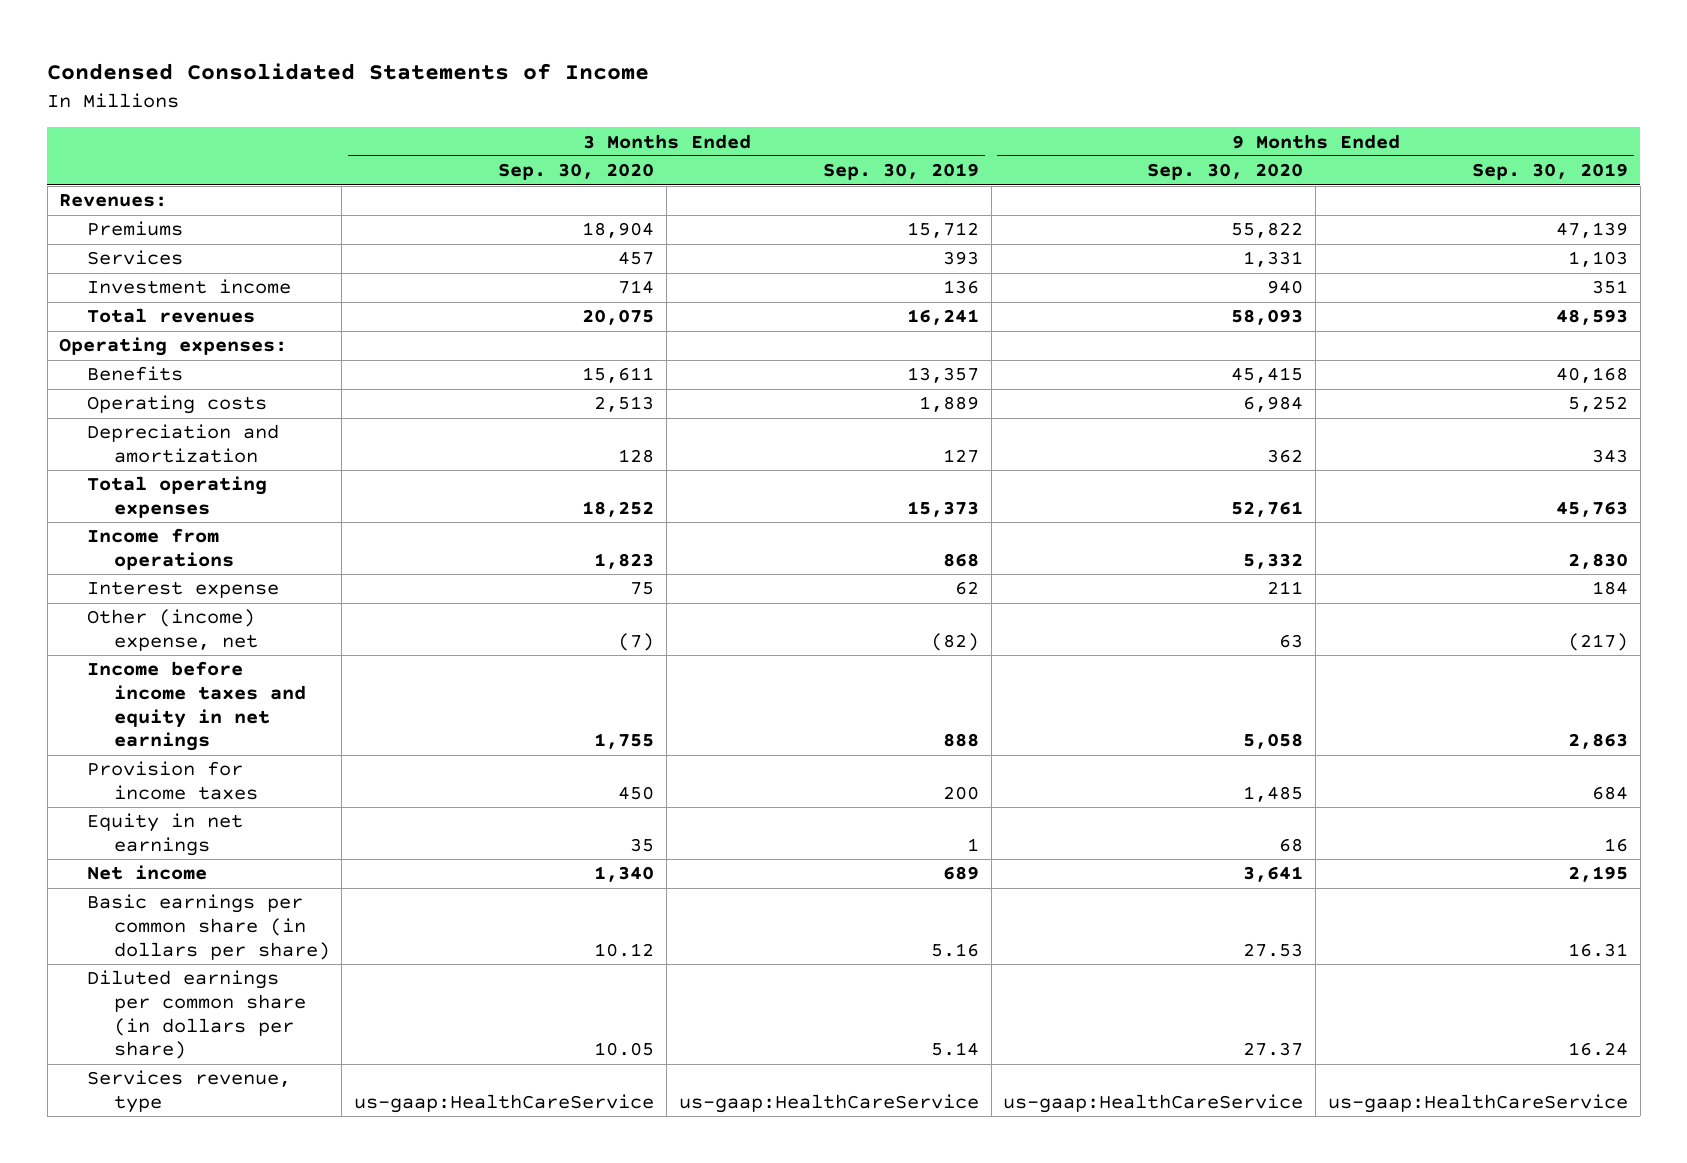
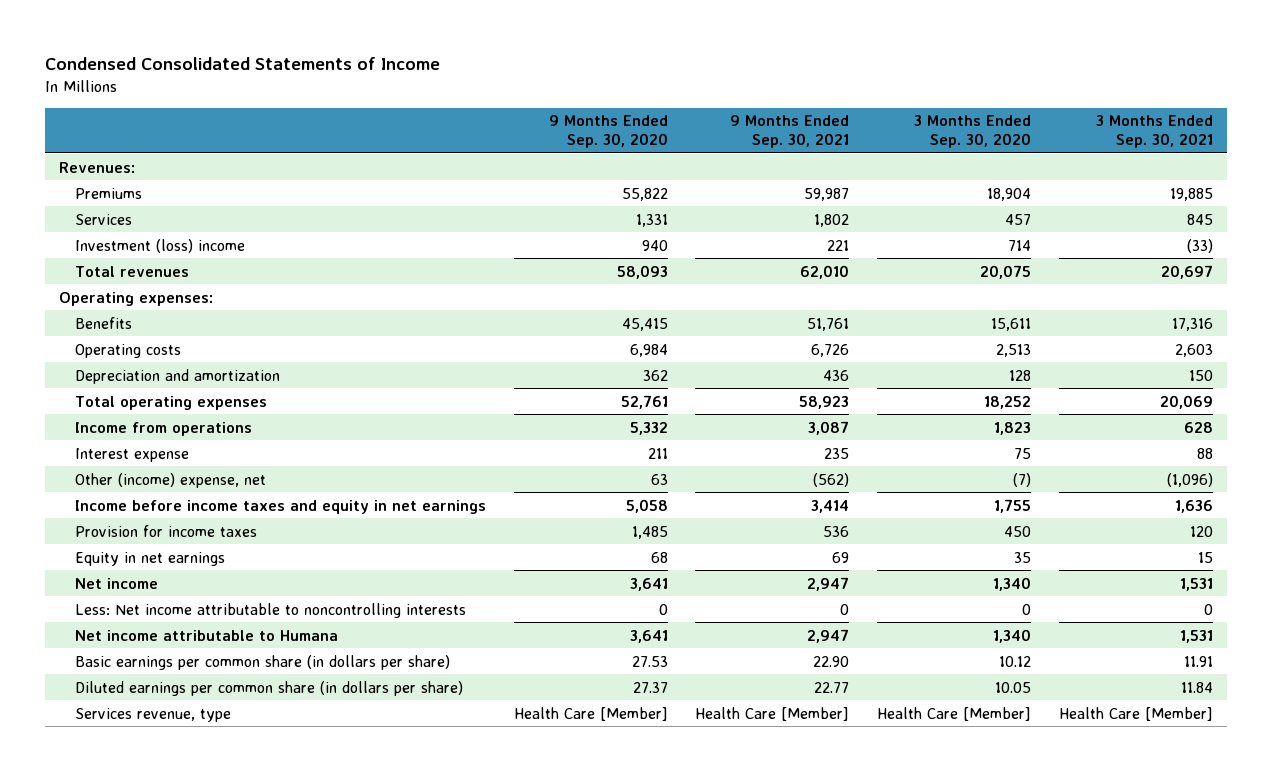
- | 3 Months Ended Sep. 30, 2020 | 3 Months Ended Sep. 30, 2019 | 9 Months Ended Sep. 30, 2020 | 9 Months Ended Sep. 30, 2019
+ | 9 Months Ended Sep. 30, 2020 | 9 Months Ended Sep. 30, 2021 | 3 Months Ended Sep. 30, 2020 | 3 Months Ended Sep. 30, 2021
- Investment income | 714 | 136 | 940 | 351
+ Investment (loss) income | 940 | 221 | 714 | (33)
+ Less: Net income attributable to noncontrolling interests | 0 | 0 | 0 | 0
+ Net income attributable to Humana | 3,641 | 2,947 | 1,340 | 1,531
- Services revenue, type | us-gaap:HealthCareService | us-gaap:HealthCareService | us-gaap:HealthCareService | us-gaap:HealthCareService
+ Services revenue, type | Health Care [Member] | Health Care [Member] | Health Care [Member] | Health Care [Member]

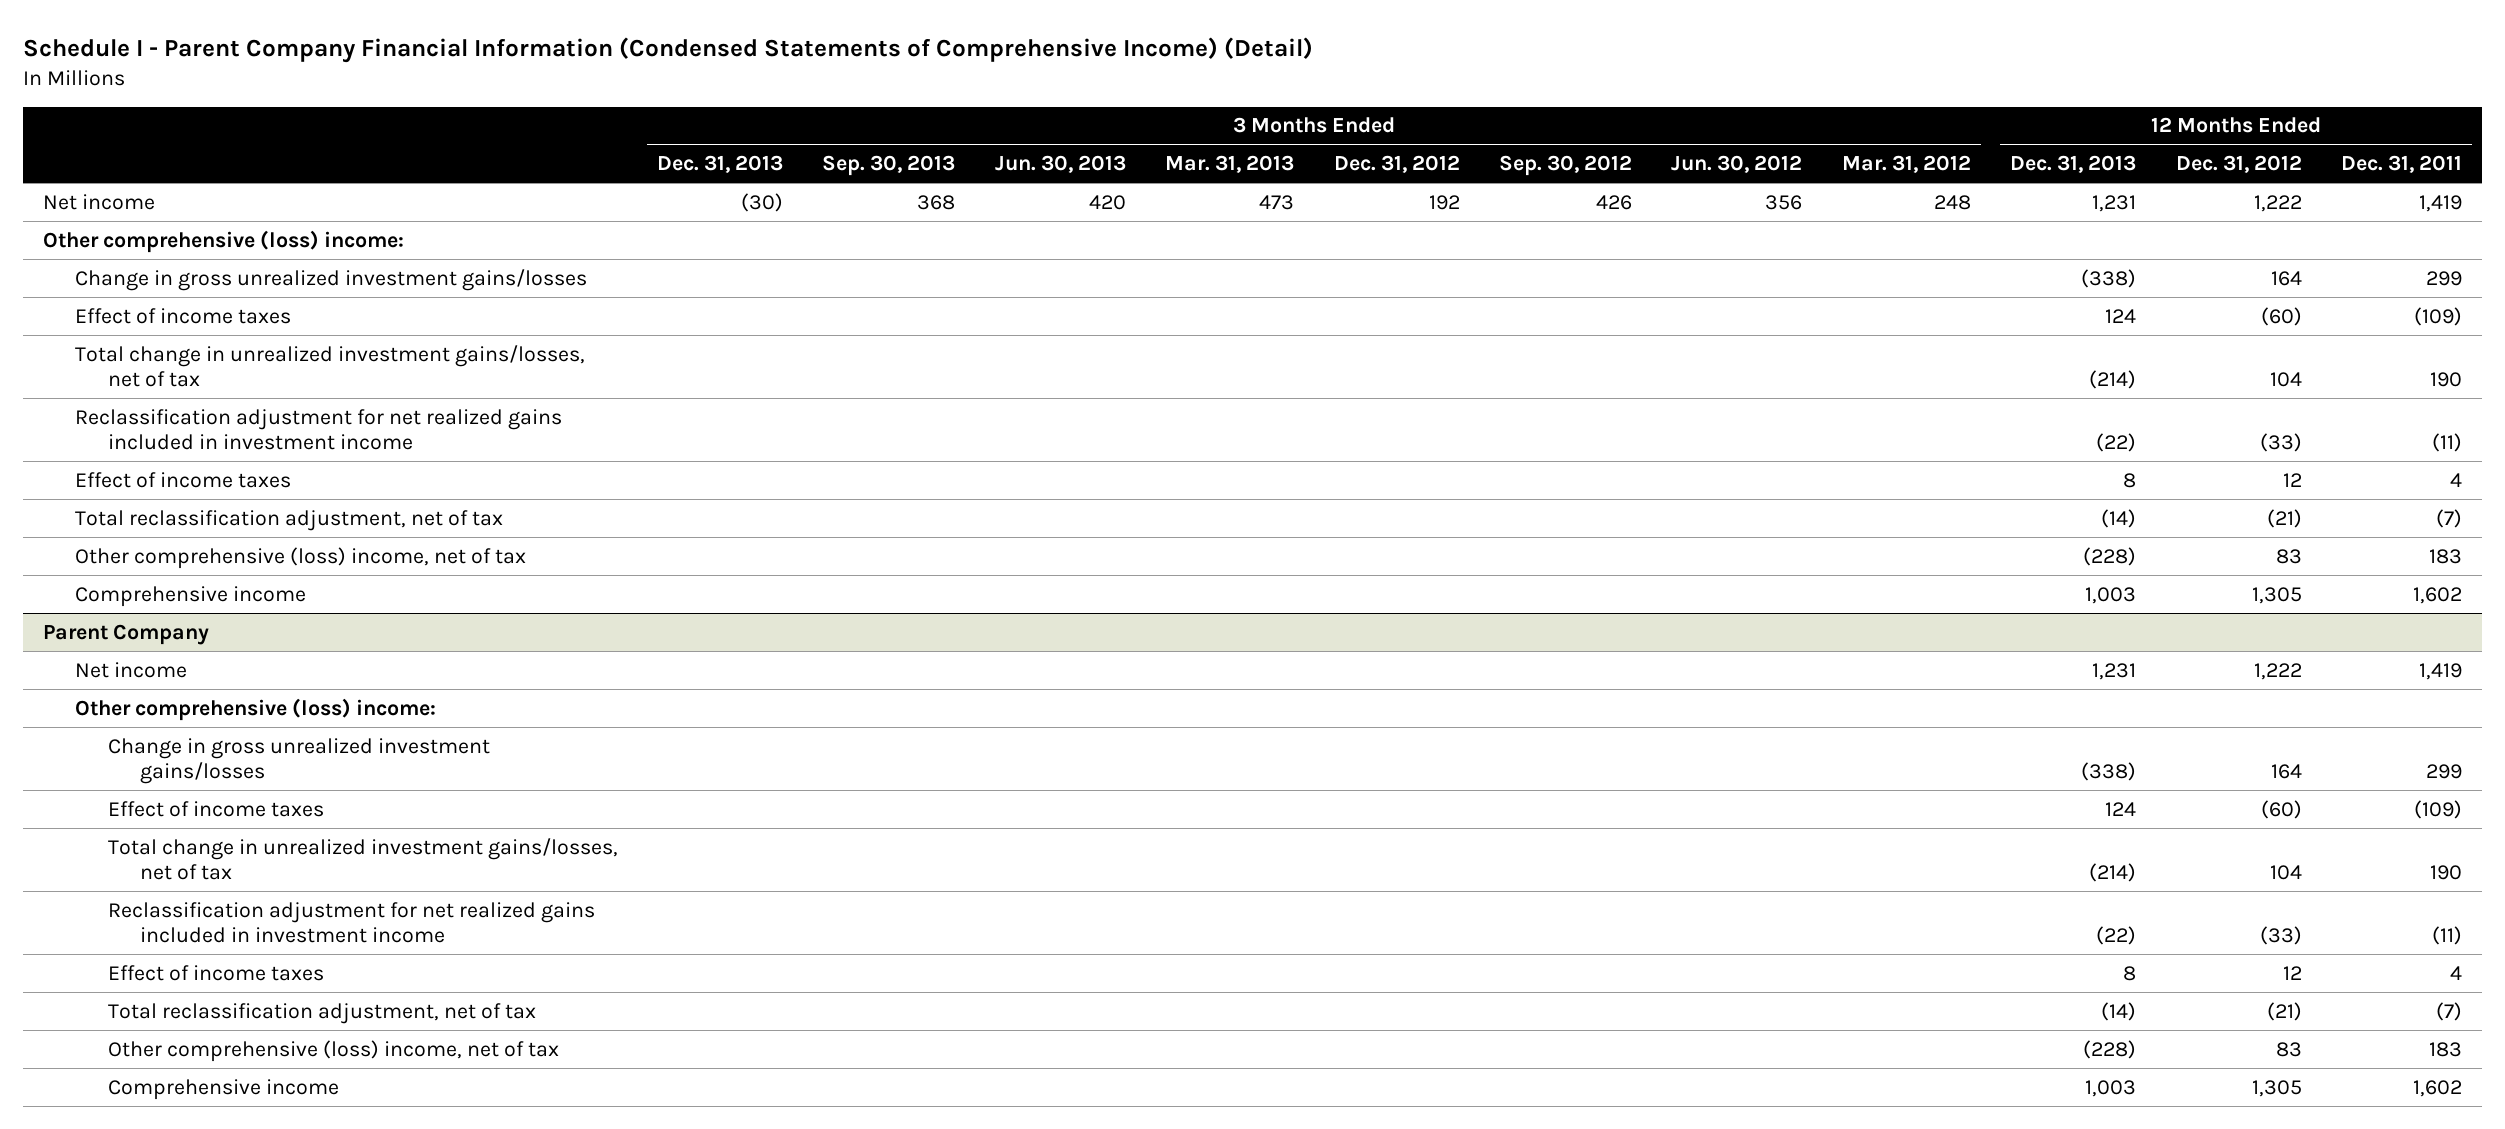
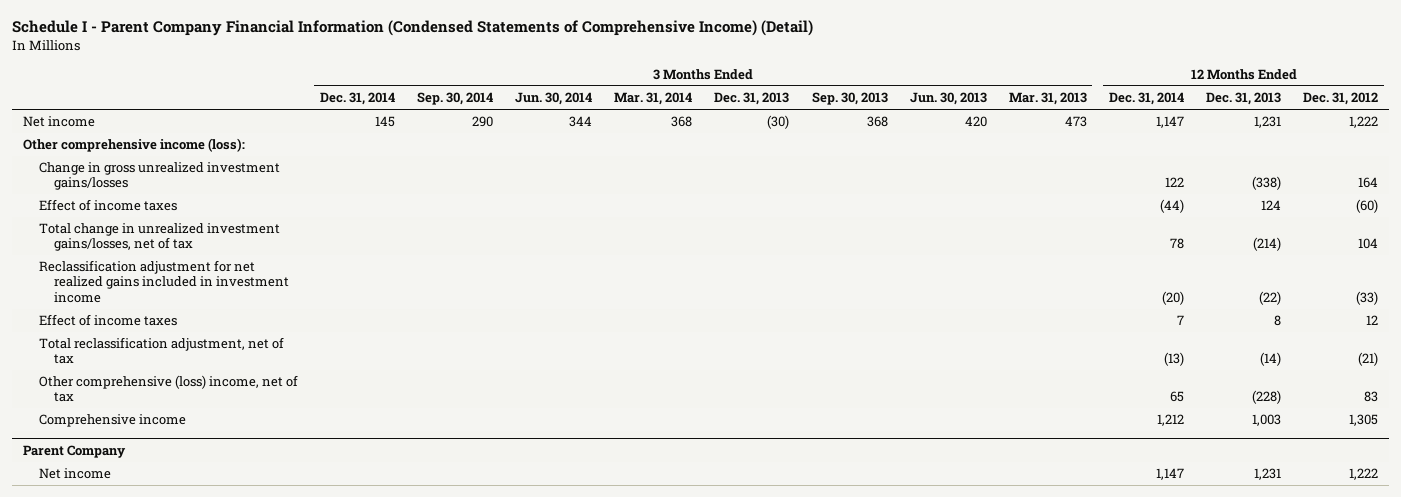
- | 3 Months Ended Dec. 31, 2013 | 3 Months Ended Sep. 30, 2013 | 3 Months Ended Jun. 30, 2013 | 3 Months Ended Mar. 31, 2013 | 3 Months Ended Dec. 31, 2012 | 3 Months Ended Sep. 30, 2012 | 3 Months Ended Jun. 30, 2012 | 3 Months Ended Mar. 31, 2012 | 12 Months Ended Dec. 31, 2013 | 12 Months Ended Dec. 31, 2012 | 12 Months Ended Dec. 31, 2011
+ | 3 Months Ended Dec. 31, 2014 | 3 Months Ended Sep. 30, 2014 | 3 Months Ended Jun. 30, 2014 | 3 Months Ended Mar. 31, 2014 | 3 Months Ended Dec. 31, 2013 | 3 Months Ended Sep. 30, 2013 | 3 Months Ended Jun. 30, 2013 | 3 Months Ended Mar. 31, 2013 | 12 Months Ended Dec. 31, 2014 | 12 Months Ended Dec. 31, 2013 | 12 Months Ended Dec. 31, 2012
- Other comprehensive (loss) income:
+ Other comprehensive income (loss):
@ Parent Company
- Other comprehensive (loss) income:
- Change in gross unrealized investment gains/losses | | | | | | | | | (338) | 164 | 299
- Effect of income taxes | | | | | | | | | 124 | (60) | (109)
- Total change in unrealized investment gains/losses, net of tax | | | | | | | | | (214) | 104 | 190
- Reclassification adjustment for net realized gains included in investment income | | | | | | | | | (22) | (33) | (11)
- Effect of income taxes | | | | | | | | | 8 | 12 | 4
- Total reclassification adjustment, net of tax | | | | | | | | | (14) | (21) | (7)
- Other comprehensive (loss) income, net of tax | | | | | | | | | (228) | 83 | 183
- Comprehensive income | | | | | | | | | 1,003 | 1,305 | 1,602

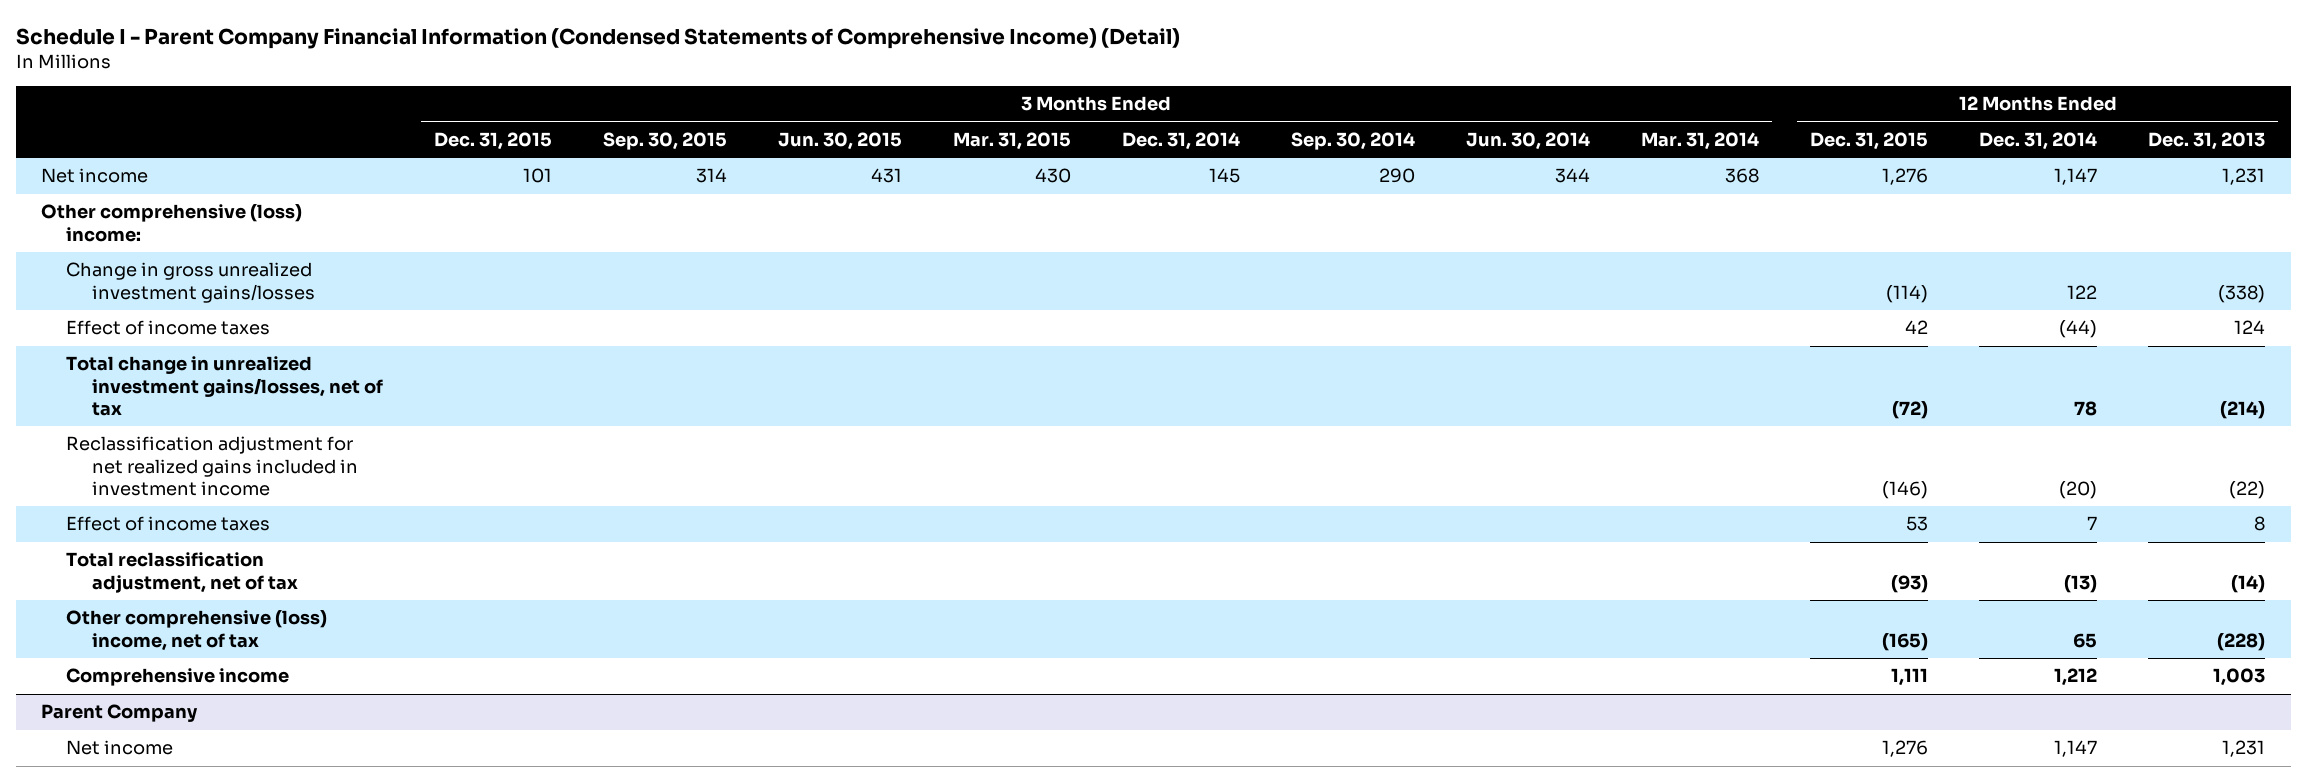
- | 3 Months Ended Dec. 31, 2014 | 3 Months Ended Sep. 30, 2014 | 3 Months Ended Jun. 30, 2014 | 3 Months Ended Mar. 31, 2014 | 3 Months Ended Dec. 31, 2013 | 3 Months Ended Sep. 30, 2013 | 3 Months Ended Jun. 30, 2013 | 3 Months Ended Mar. 31, 2013 | 12 Months Ended Dec. 31, 2014 | 12 Months Ended Dec. 31, 2013 | 12 Months Ended Dec. 31, 2012
+ | 3 Months Ended Dec. 31, 2015 | 3 Months Ended Sep. 30, 2015 | 3 Months Ended Jun. 30, 2015 | 3 Months Ended Mar. 31, 2015 | 3 Months Ended Dec. 31, 2014 | 3 Months Ended Sep. 30, 2014 | 3 Months Ended Jun. 30, 2014 | 3 Months Ended Mar. 31, 2014 | 12 Months Ended Dec. 31, 2015 | 12 Months Ended Dec. 31, 2014 | 12 Months Ended Dec. 31, 2013
- Other comprehensive income (loss):
+ Other comprehensive (loss) income:

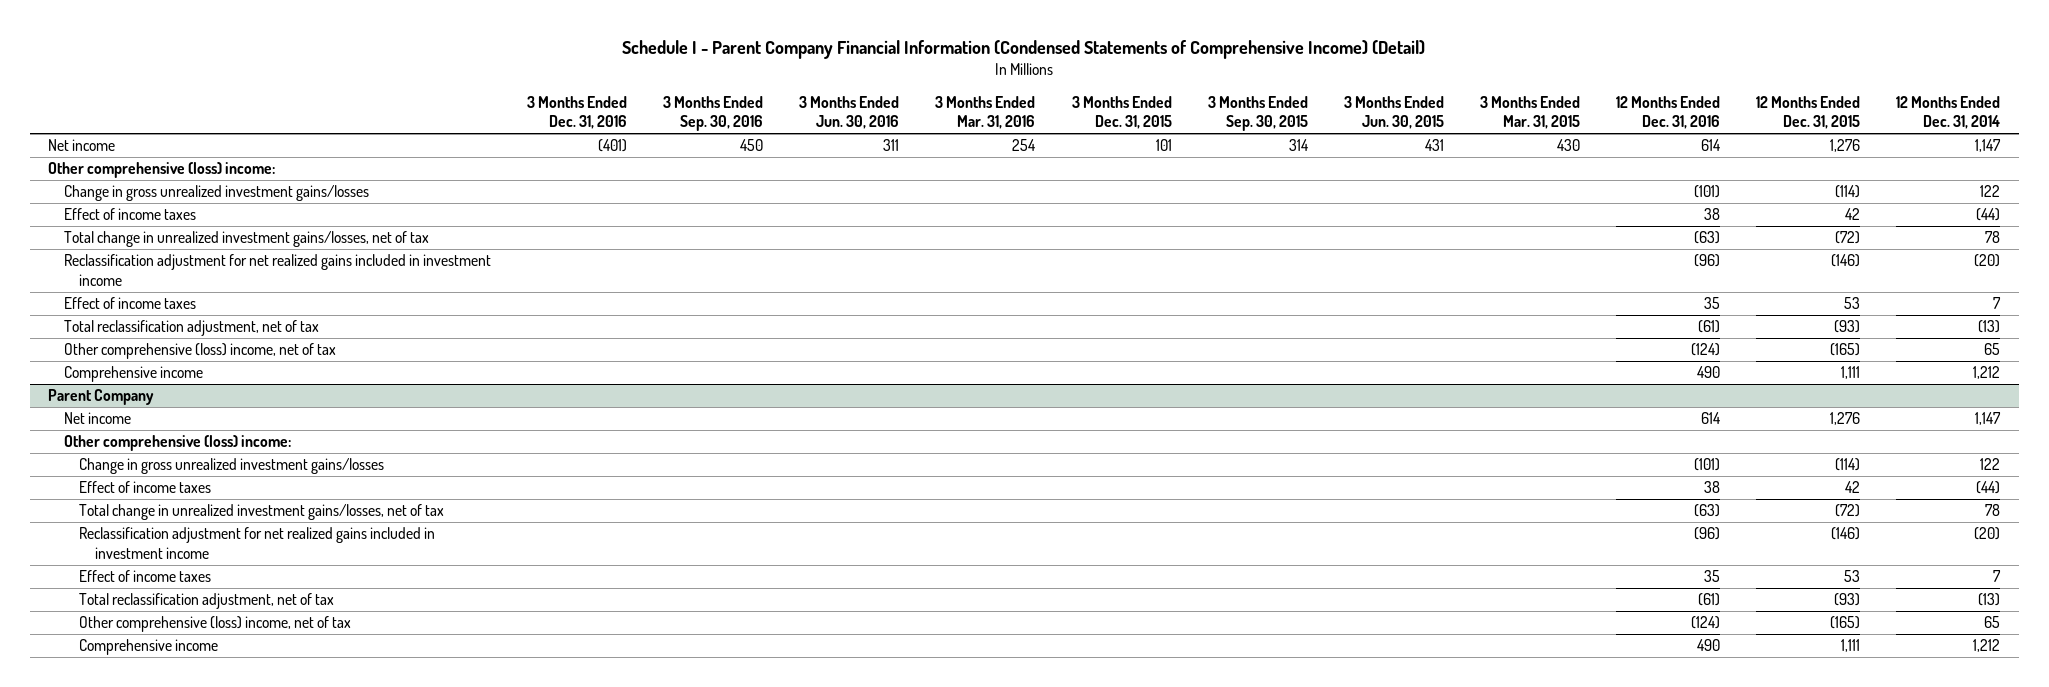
- | 3 Months Ended Dec. 31, 2015 | 3 Months Ended Sep. 30, 2015 | 3 Months Ended Jun. 30, 2015 | 3 Months Ended Mar. 31, 2015 | 3 Months Ended Dec. 31, 2014 | 3 Months Ended Sep. 30, 2014 | 3 Months Ended Jun. 30, 2014 | 3 Months Ended Mar. 31, 2014 | 12 Months Ended Dec. 31, 2015 | 12 Months Ended Dec. 31, 2014 | 12 Months Ended Dec. 31, 2013
+ | 3 Months Ended Dec. 31, 2016 | 3 Months Ended Sep. 30, 2016 | 3 Months Ended Jun. 30, 2016 | 3 Months Ended Mar. 31, 2016 | 3 Months Ended Dec. 31, 2015 | 3 Months Ended Sep. 30, 2015 | 3 Months Ended Jun. 30, 2015 | 3 Months Ended Mar. 31, 2015 | 12 Months Ended Dec. 31, 2016 | 12 Months Ended Dec. 31, 2015 | 12 Months Ended Dec. 31, 2014
@ Parent Company
+ Other comprehensive (loss) income:
+ Change in gross unrealized investment gains/losses | | | | | | | | | (101) | (114) | 122
+ Effect of income taxes | | | | | | | | | 38 | 42 | (44)
+ Total change in unrealized investment gains/losses, net of tax | | | | | | | | | (63) | (72) | 78
+ Reclassification adjustment for net realized gains included in investment income | | | | | | | | | (96) | (146) | (20)
+ Effect of income taxes | | | | | | | | | 35 | 53 | 7
+ Total reclassification adjustment, net of tax | | | | | | | | | (61) | (93) | (13)
+ Other comprehensive (loss) income, net of tax | | | | | | | | | (124) | (165) | 65
+ Comprehensive income | | | | | | | | | 490 | 1,111 | 1,212

